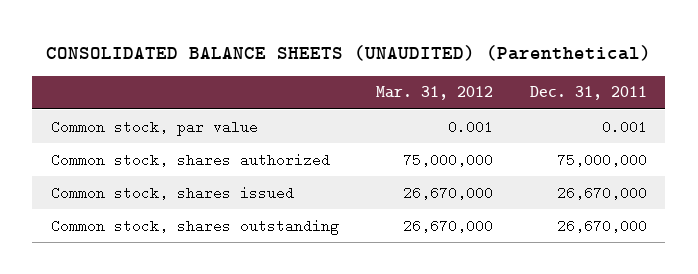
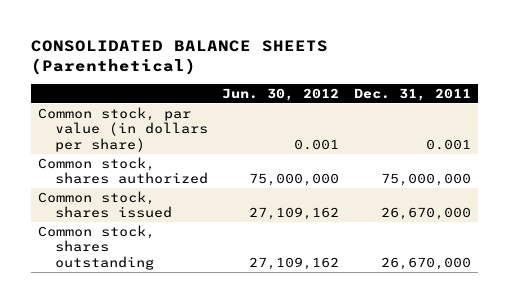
- CONSOLIDATED BALANCE SHEETS (UNAUDITED) (Parenthetical)
+ CONSOLIDATED BALANCE SHEETS (Parenthetical)
- | Mar. 31, 2012 | Dec. 31, 2011
+ | Jun. 30, 2012 | Dec. 31, 2011
- Common stock, par value | 0.001 | 0.001
+ Common stock, par value (in dollars per share) | 0.001 | 0.001

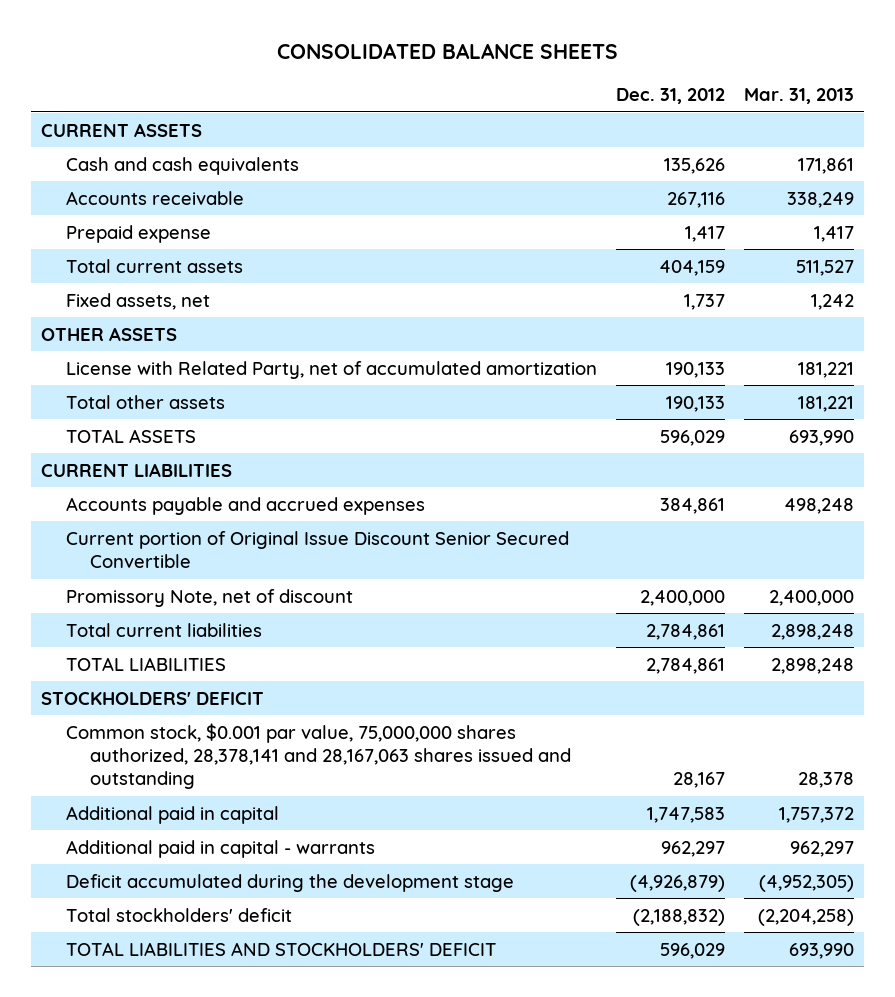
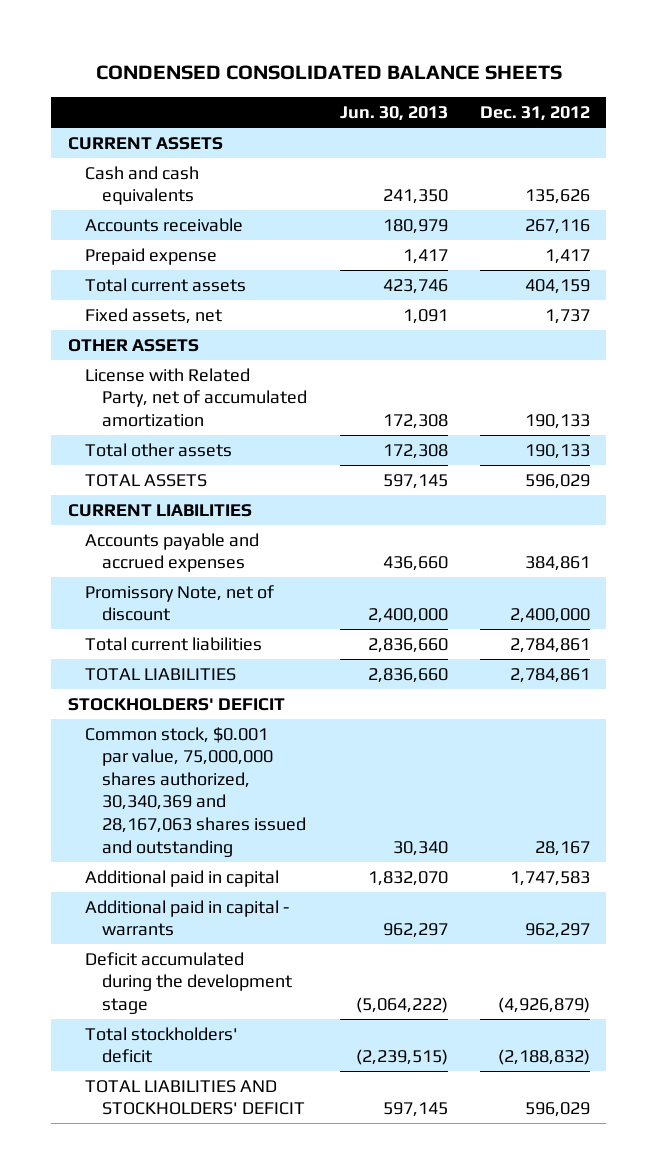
- CONSOLIDATED BALANCE SHEETS
+ CONDENSED CONSOLIDATED BALANCE SHEETS
- | Dec. 31, 2012 | Mar. 31, 2013
+ | Jun. 30, 2013 | Dec. 31, 2012
- Current portion of Original Issue Discount Senior Secured Convertible
- Common stock, $0.001 par value, 75,000,000 shares authorized, 28,378,141 and 28,167,063 shares issued and outstanding | 28,167 | 28,378
+ Common stock, $0.001 par value, 75,000,000 shares authorized, 30,340,369 and 28,167,063 shares issued and outstanding | 30,340 | 28,167

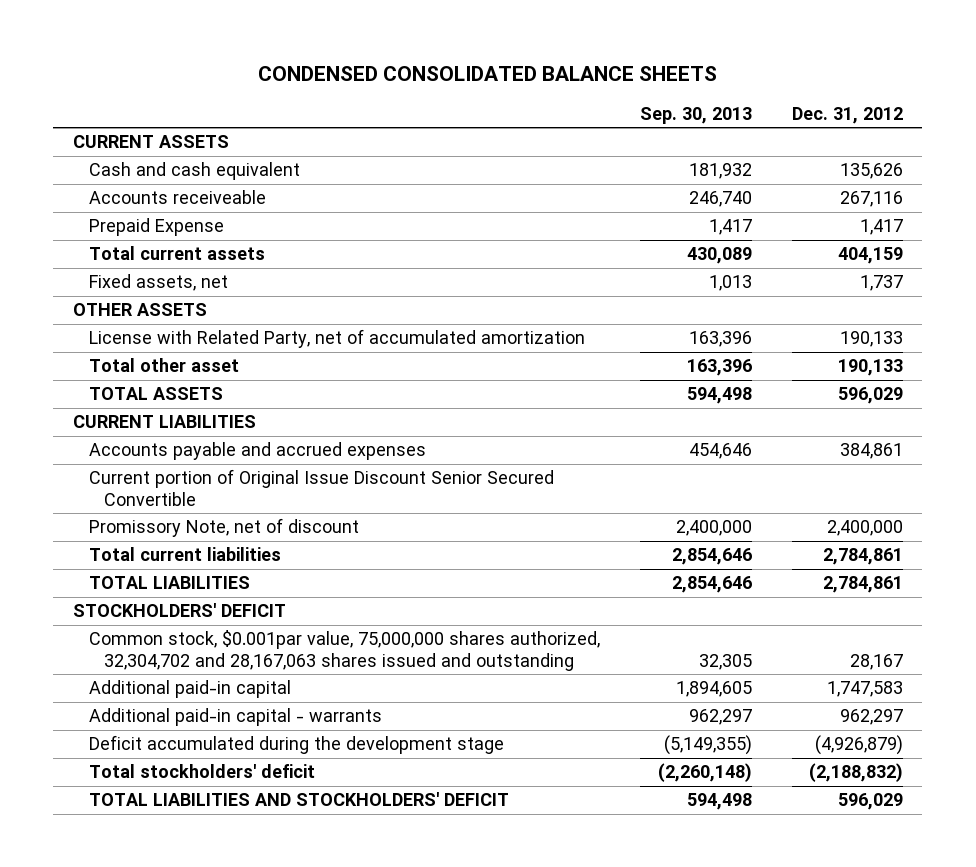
- | Jun. 30, 2013 | Dec. 31, 2012
+ | Sep. 30, 2013 | Dec. 31, 2012
- Cash and cash equivalents | 241,350 | 135,626
- Accounts receivable | 180,979 | 267,116
- Prepaid expense | 1,417 | 1,417
+ Cash and cash equivalent | 181,932 | 135,626
+ Accounts receiveable | 246,740 | 267,116
+ Prepaid Expense | 1,417 | 1,417
- Total other assets | 172,308 | 190,133
+ Total other asset | 163,396 | 190,133
+ Current portion of Original Issue Discount Senior Secured Convertible
- Common stock, $0.001 par value, 75,000,000 shares authorized, 30,340,369 and 28,167,063 shares issued and outstanding | 30,340 | 28,167
- Additional paid in capital | 1,832,070 | 1,747,583
- Additional paid in capital - warrants | 962,297 | 962,297
+ Common stock, $0.001par value, 75,000,000 shares authorized, 32,304,702 and 28,167,063 shares issued and outstanding | 32,305 | 28,167
+ Additional paid-in capital | 1,894,605 | 1,747,583
+ Additional paid-in capital - warrants | 962,297 | 962,297

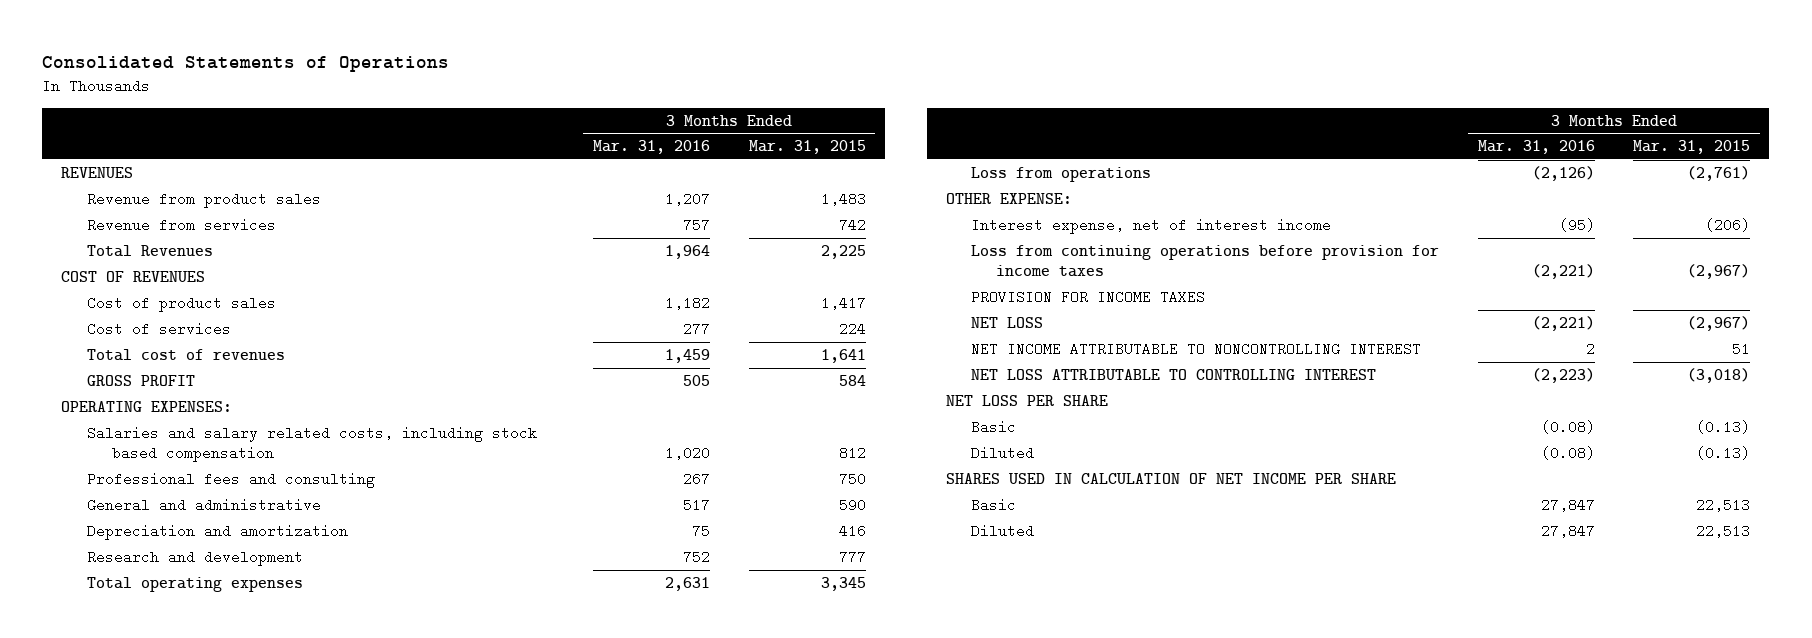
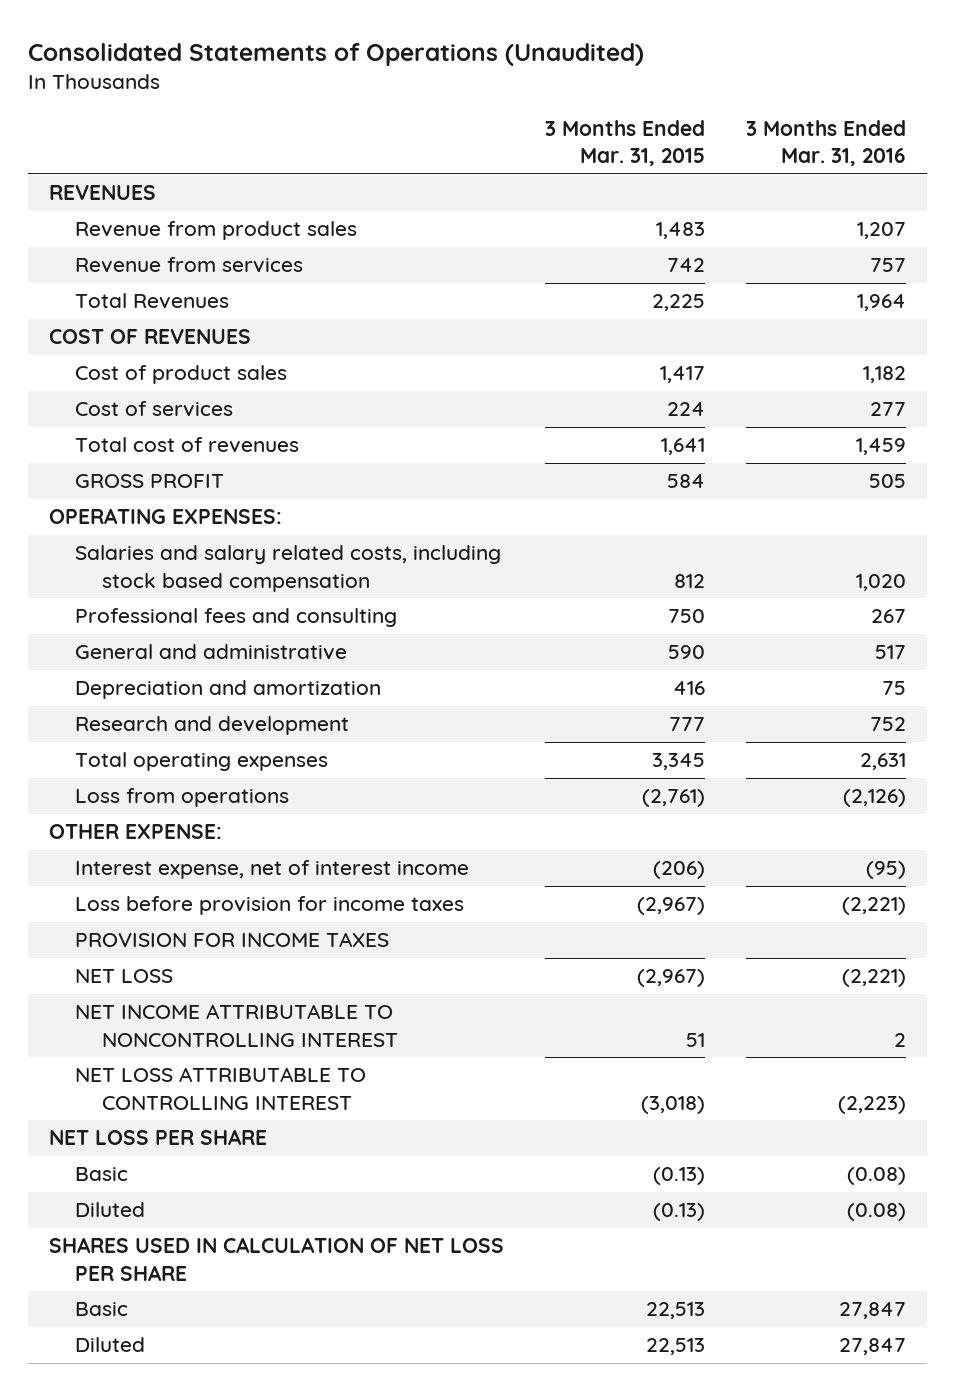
- Consolidated Statements of Operations
+ Consolidated Statements of Operations (Unaudited)
- | 3 Months Ended Mar. 31, 2016 | 3 Months Ended Mar. 31, 2015
+ | 3 Months Ended Mar. 31, 2015 | 3 Months Ended Mar. 31, 2016
- Loss from continuing operations before provision for income taxes | (2,221) | (2,967)
+ Loss before provision for income taxes | (2,967) | (2,221)
- SHARES USED IN CALCULATION OF NET INCOME PER SHARE
+ SHARES USED IN CALCULATION OF NET LOSS PER SHARE

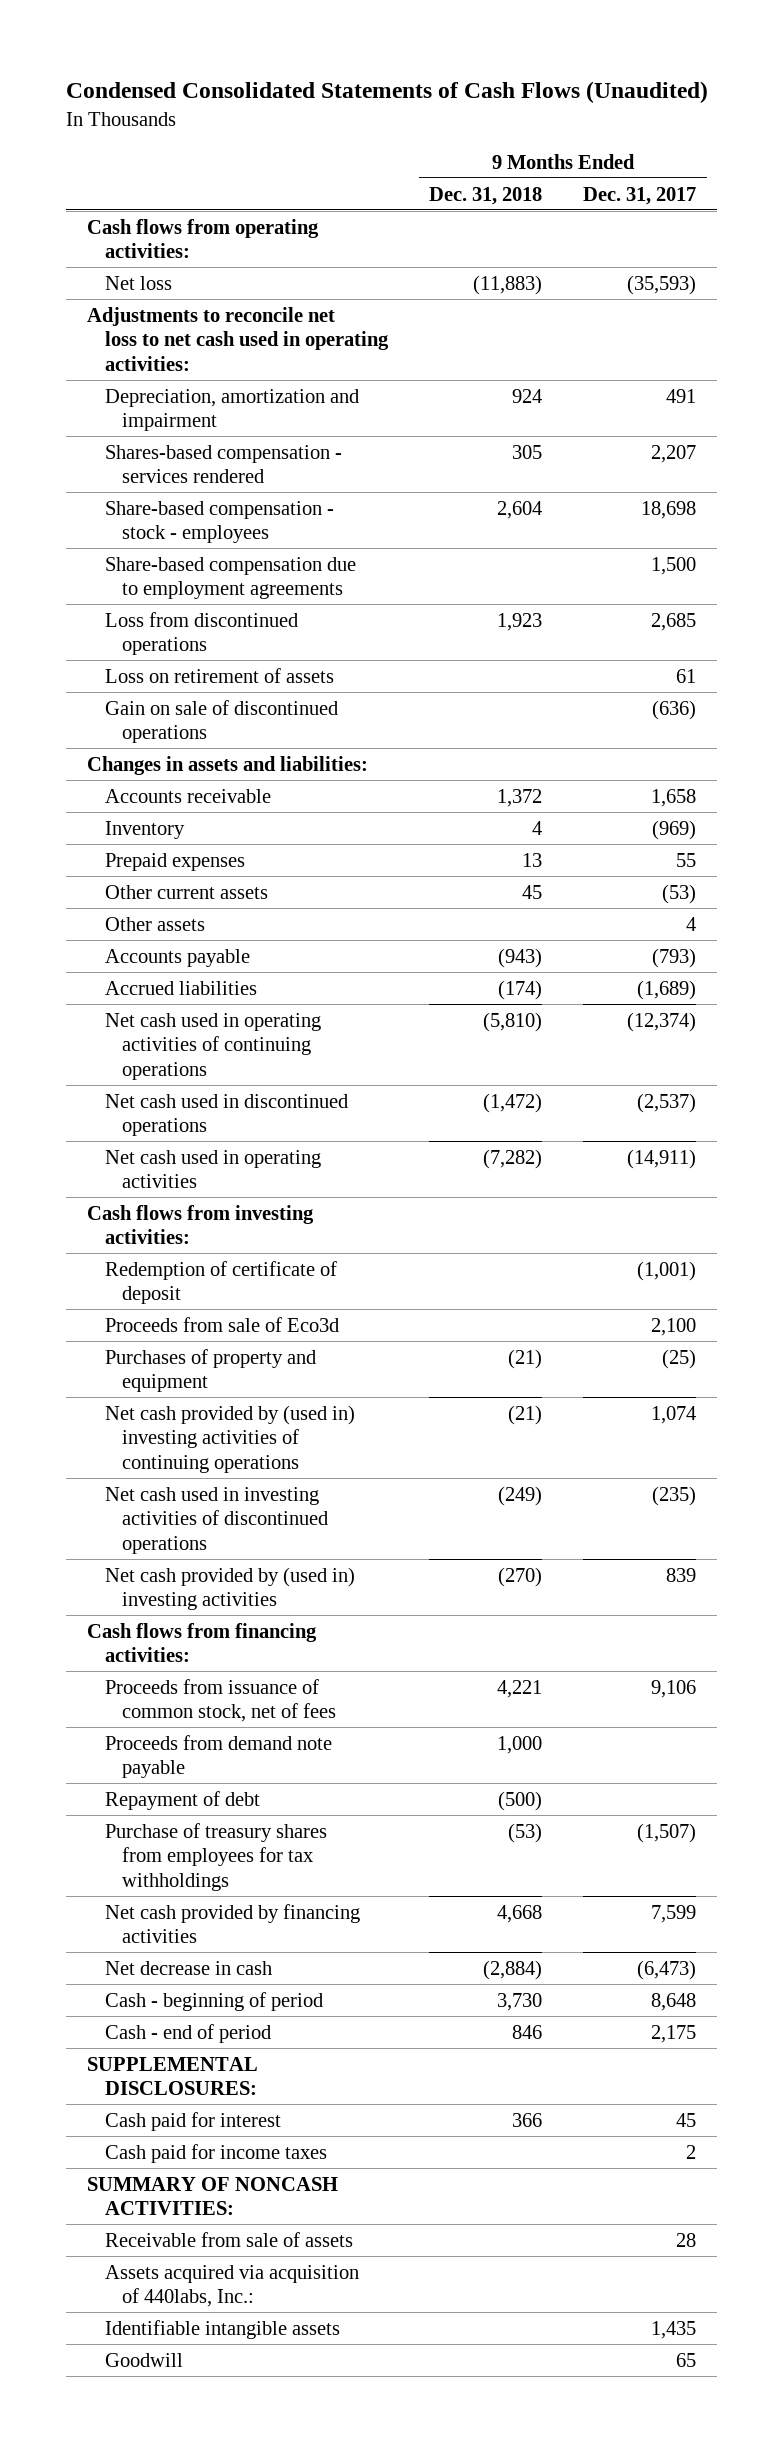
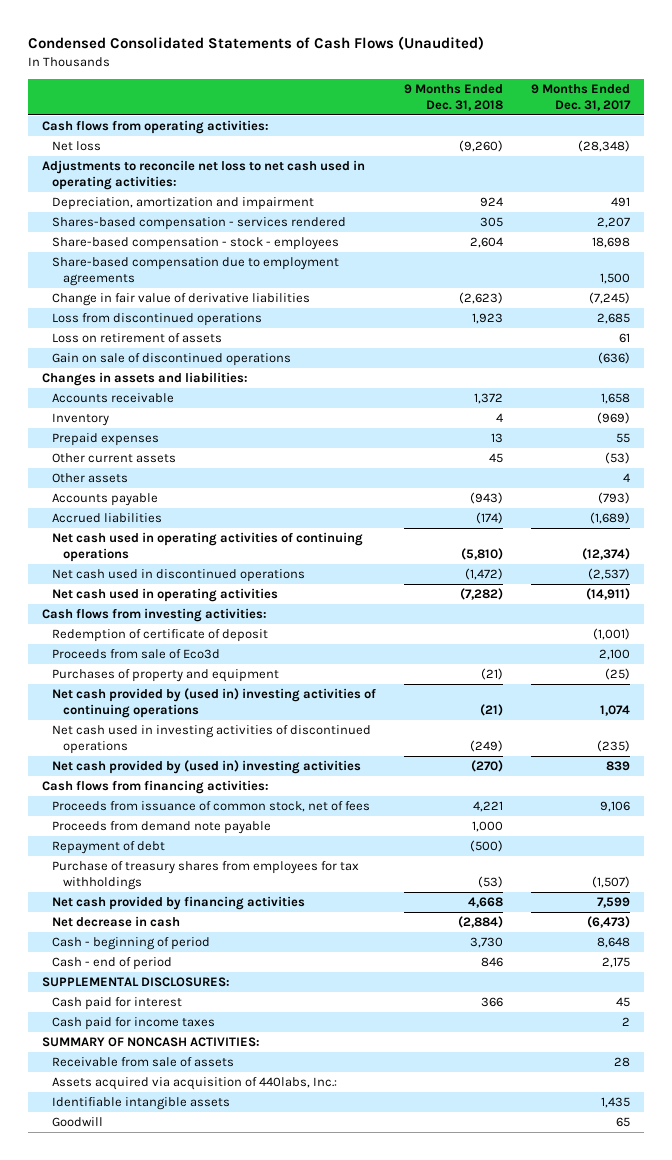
- Net loss | (11,883) | (35,593)
+ Net loss | (9,260) | (28,348)
+ Change in fair value of derivative liabilities | (2,623) | (7,245)

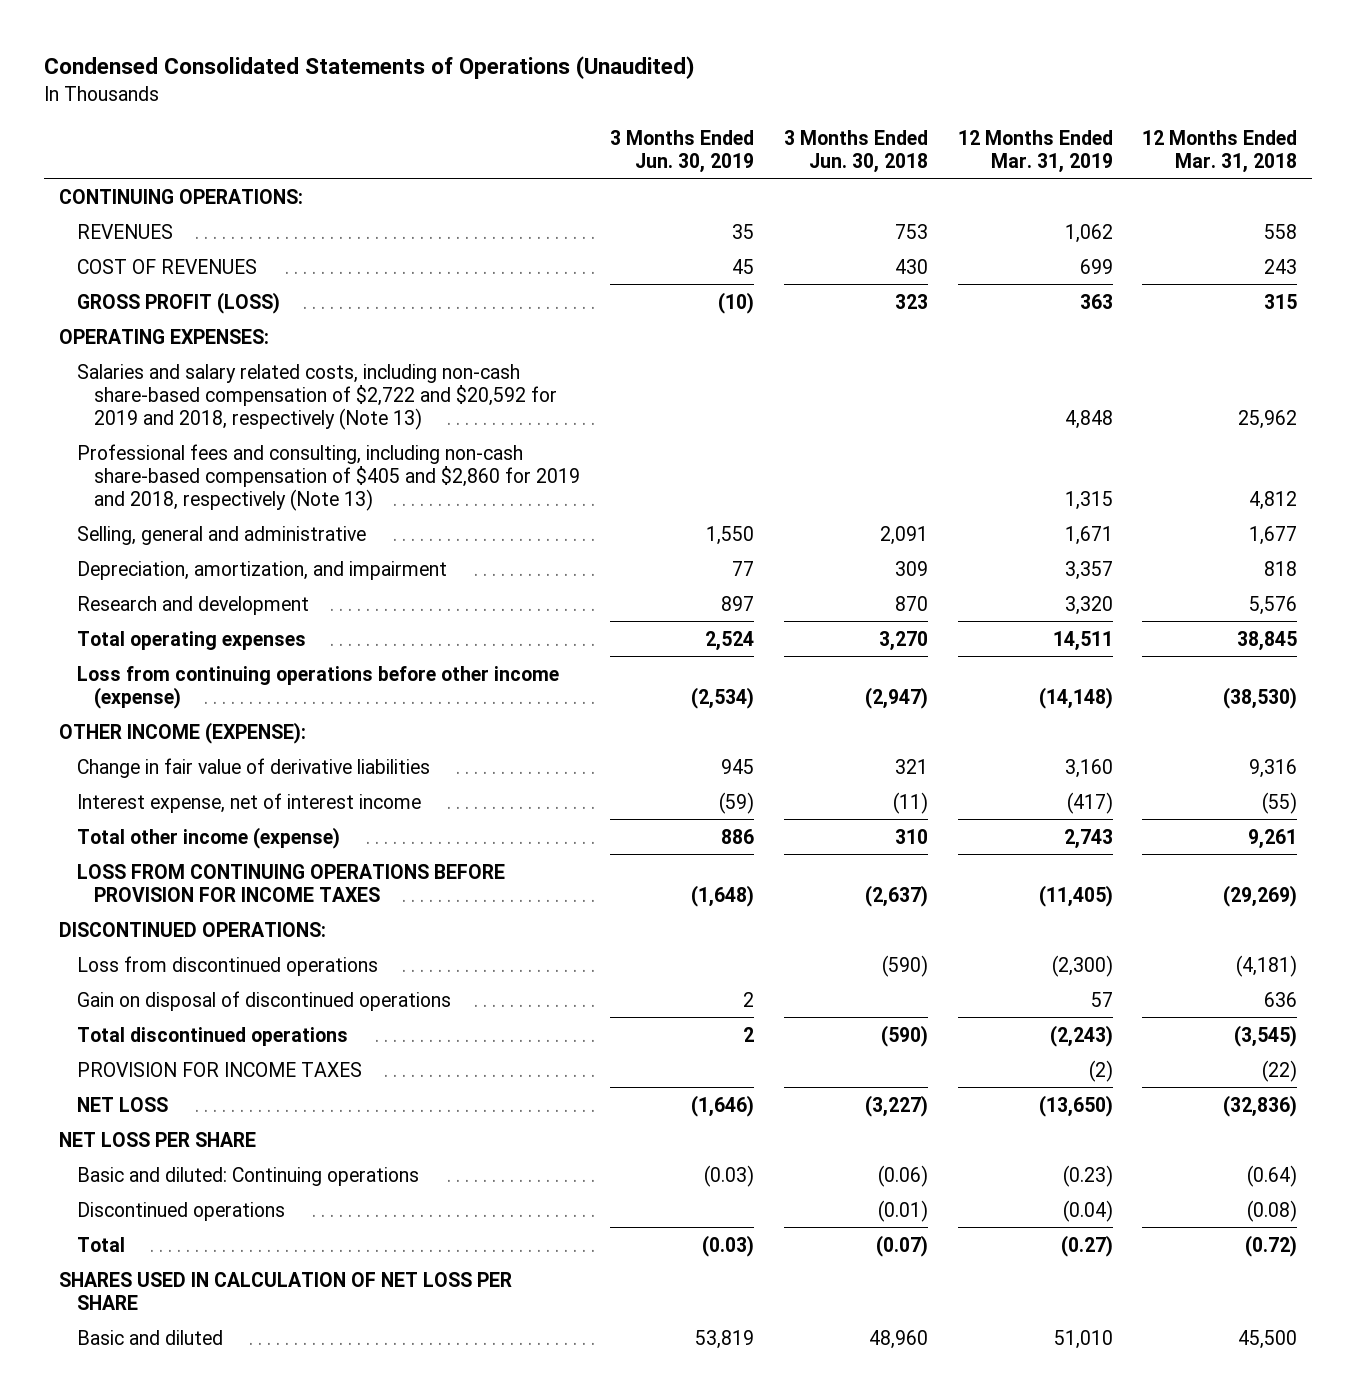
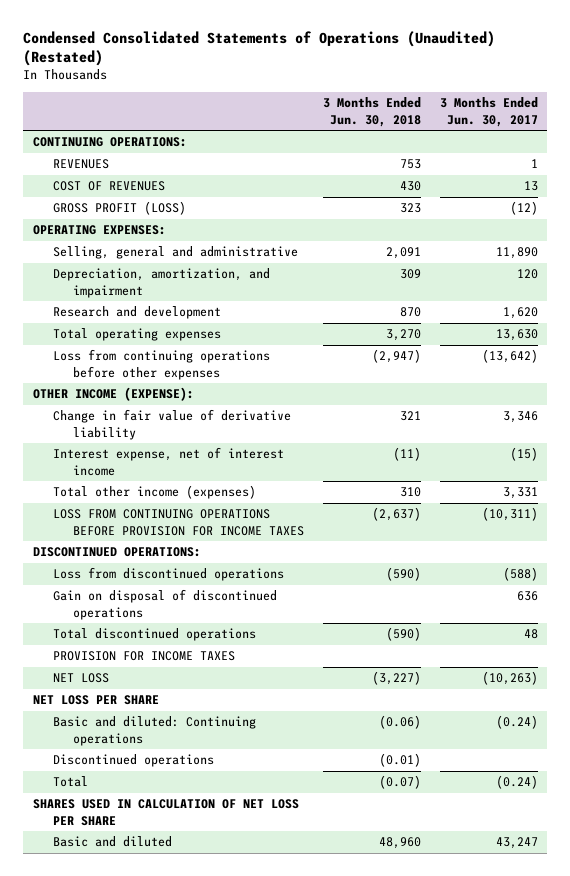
- Condensed Consolidated Statements of Operations (Unaudited)
+ Condensed Consolidated Statements of Operations (Unaudited) (Restated)
- | 3 Months Ended Jun. 30, 2019 | 3 Months Ended Jun. 30, 2018 | 12 Months Ended Mar. 31, 2019 | 12 Months Ended Mar. 31, 2018
+ | 3 Months Ended Jun. 30, 2018 | 3 Months Ended Jun. 30, 2017
- Salaries and salary related costs, including non-cash share-based compensation of $2,722 and $20,592 for 2019 and 2018, respectively (Note 13) | | | 4,848 | 25,962
- Professional fees and consulting, including non-cash share-based compensation of $405 and $2,860 for 2019 and 2018, respectively (Note 13) | | | 1,315 | 4,812
- Loss from continuing operations before other income (expense) | (2,534) | (2,947) | (14,148) | (38,530)
+ Loss from continuing operations before other expenses | (2,947) | (13,642)
- Change in fair value of derivative liabilities | 945 | 321 | 3,160 | 9,316
+ Change in fair value of derivative liability | 321 | 3,346
- Total other income (expense) | 886 | 310 | 2,743 | 9,261
+ Total other income (expenses) | 310 | 3,331

